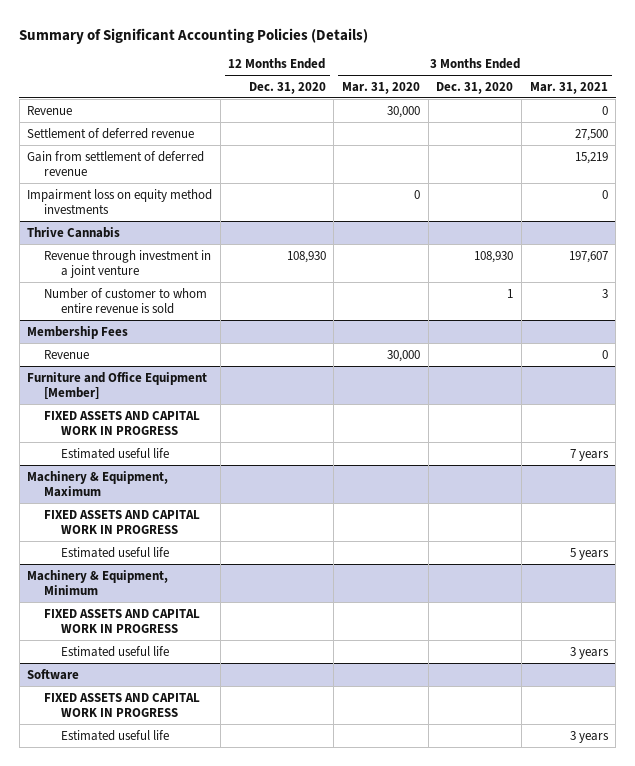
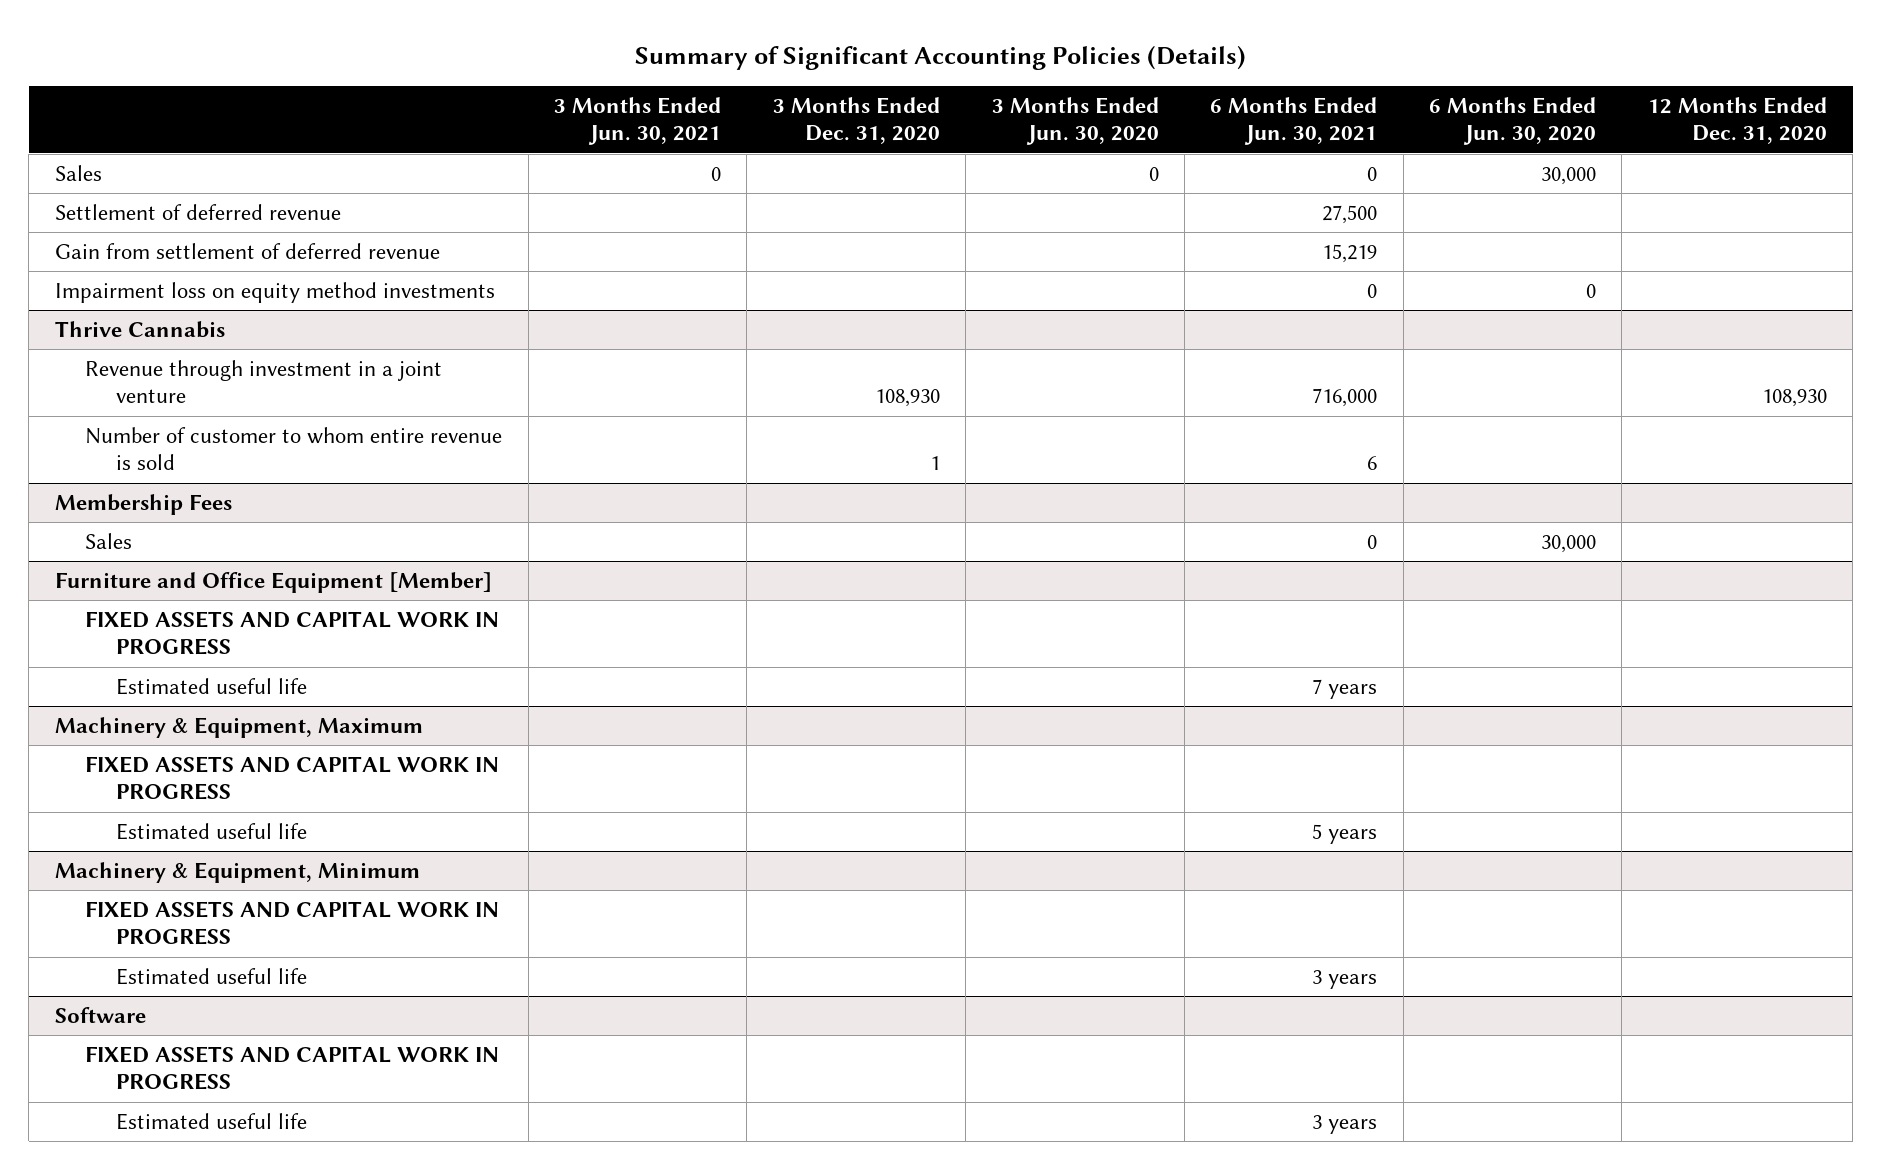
- | 12 Months Ended Dec. 31, 2020 | 3 Months Ended Mar. 31, 2020 | 3 Months Ended Dec. 31, 2020 | 3 Months Ended Mar. 31, 2021
+ | 3 Months Ended Jun. 30, 2021 | 3 Months Ended Dec. 31, 2020 | 3 Months Ended Jun. 30, 2020 | 6 Months Ended Jun. 30, 2021 | 6 Months Ended Jun. 30, 2020 | 12 Months Ended Dec. 31, 2020
- Revenue | | 30,000 | | 0
+ Sales | 0 | | 0 | 0 | 30,000 |
@ Membership Fees
- Revenue | | 30,000 | | 0
+ Sales | | | | 0 | 30,000 |

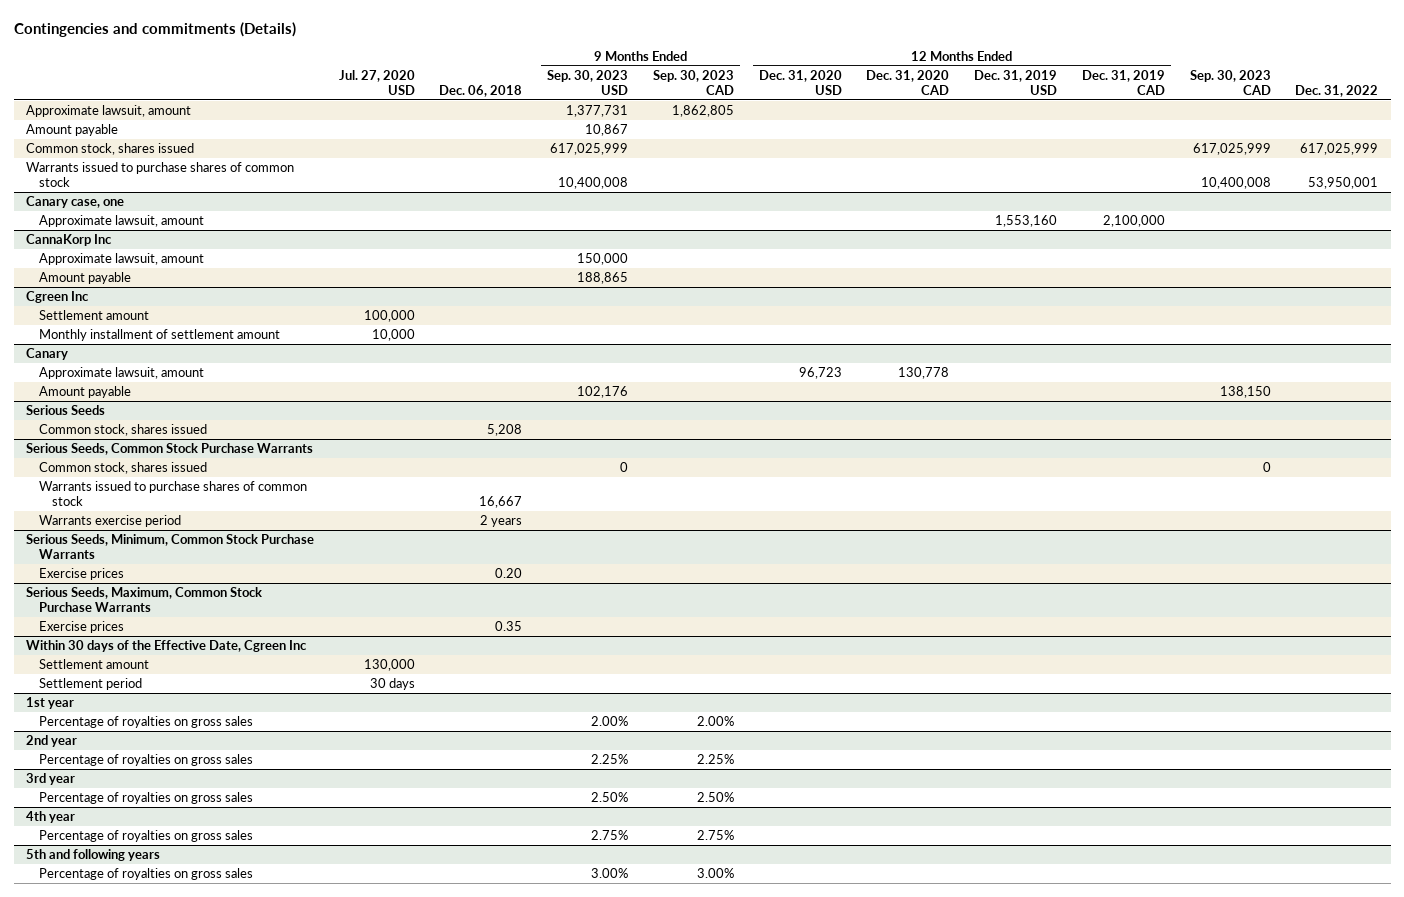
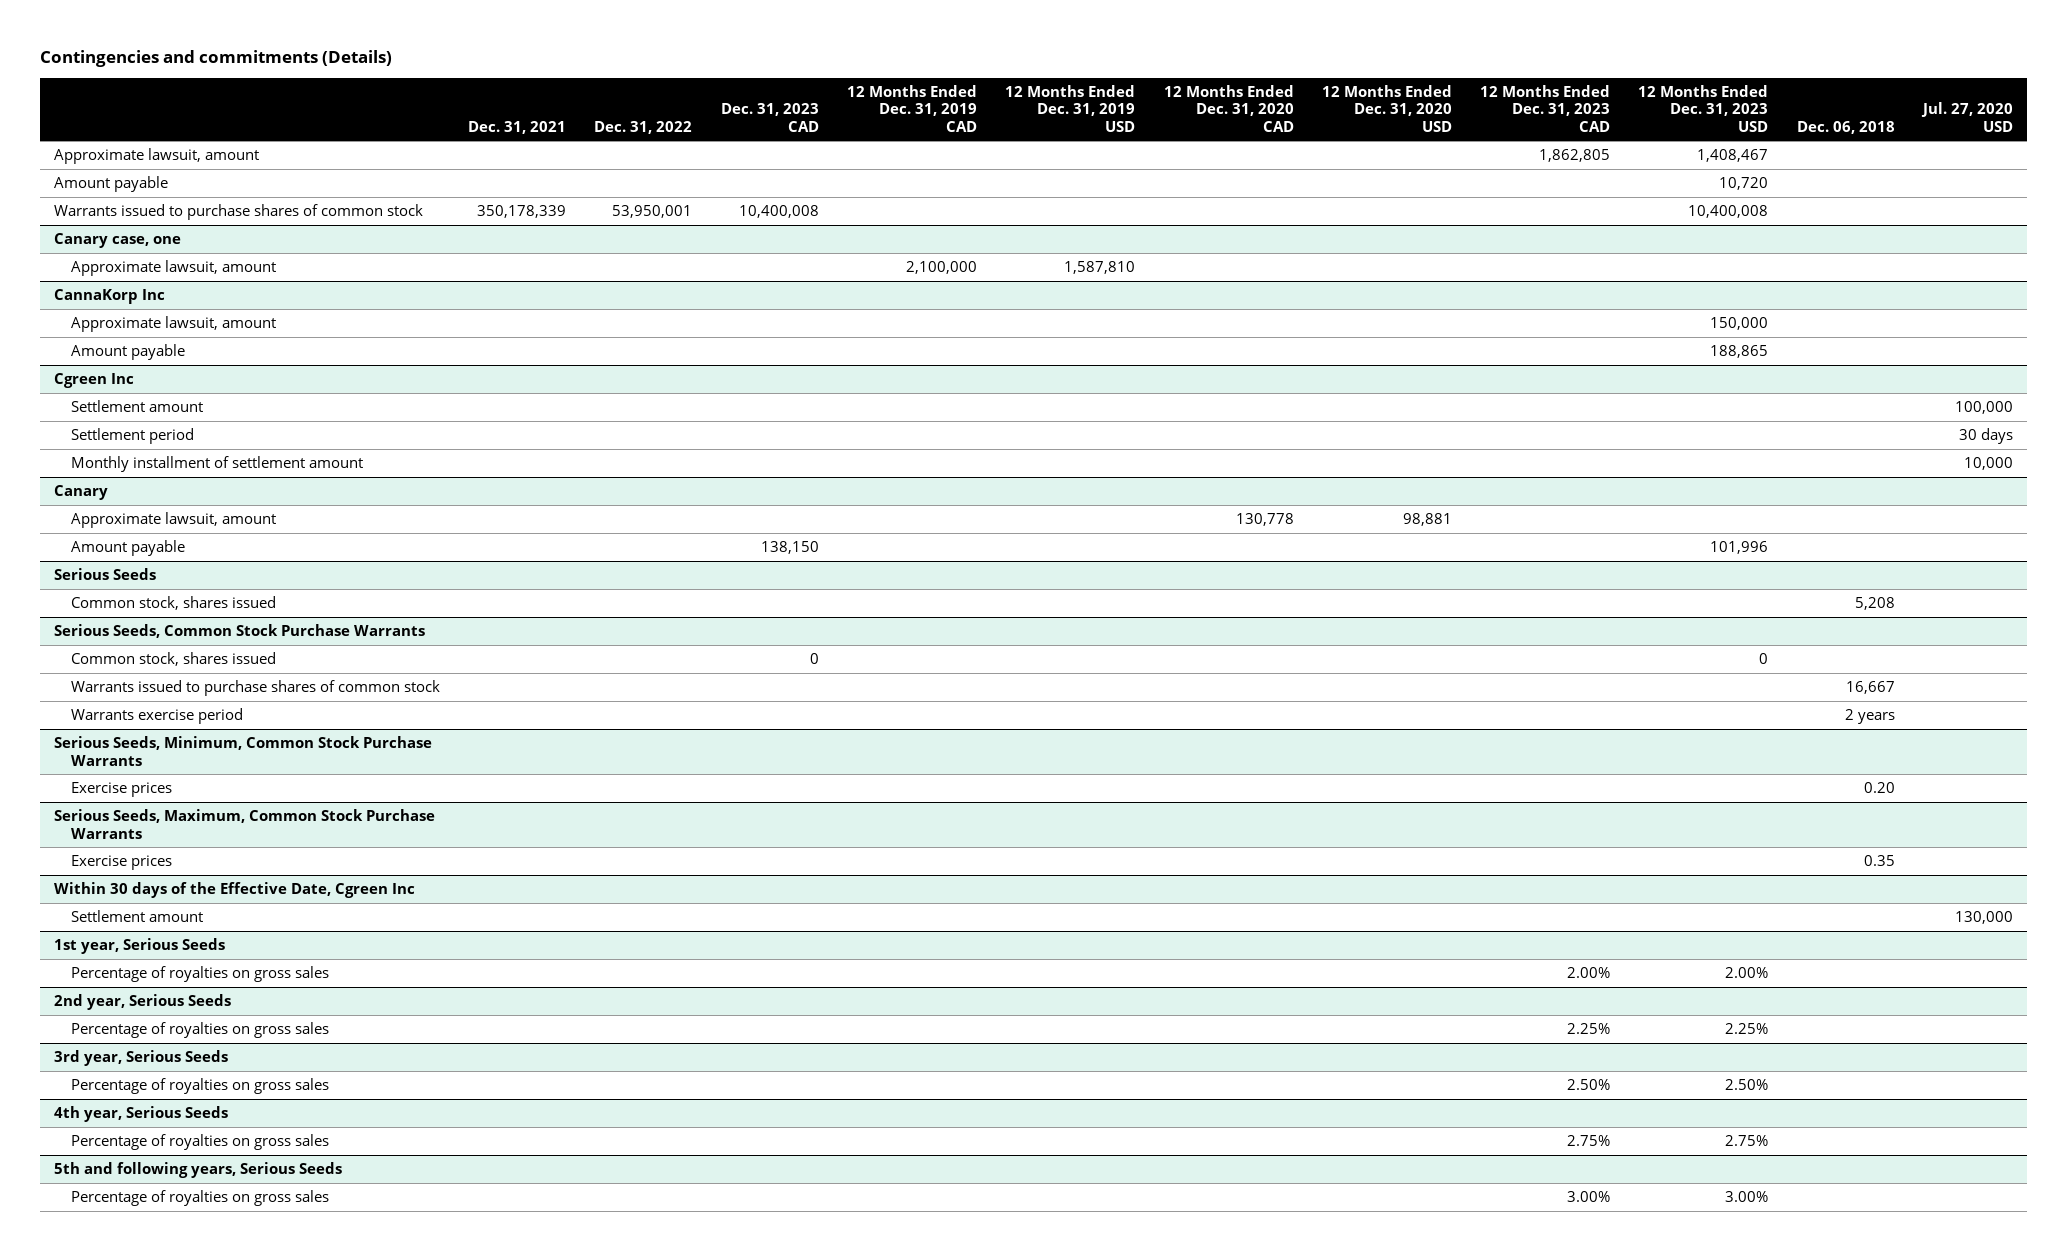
- | Jul. 27, 2020 USD | Dec. 06, 2018 | 9 Months Ended Sep. 30, 2023 USD | 9 Months Ended Sep. 30, 2023 CAD | 12 Months Ended Dec. 31, 2020 USD | 12 Months Ended Dec. 31, 2020 CAD | 12 Months Ended Dec. 31, 2019 USD | 12 Months Ended Dec. 31, 2019 CAD | Sep. 30, 2023 CAD | Dec. 31, 2022
+ | Dec. 31, 2021 | Dec. 31, 2022 | Dec. 31, 2023 CAD | 12 Months Ended Dec. 31, 2019 CAD | 12 Months Ended Dec. 31, 2019 USD | 12 Months Ended Dec. 31, 2020 CAD | 12 Months Ended Dec. 31, 2020 USD | 12 Months Ended Dec. 31, 2023 CAD | 12 Months Ended Dec. 31, 2023 USD | Dec. 06, 2018 | Jul. 27, 2020 USD
- Common stock, shares issued | | | 617,025,999 | | | | | | 617,025,999 | 617,025,999
@ Canary case, one
- Approximate lawsuit, amount | | | | | | | 1,553,160 | 2,100,000 | |
+ Approximate lawsuit, amount | | | | 2,100,000 | 1,587,810 | | | | | |
@ Cgreen Inc
+ Settlement period | | | | | | | | | | | 30 days
@ Canary
- Approximate lawsuit, amount | | | | | 96,723 | 130,778 | | | |
+ Approximate lawsuit, amount | | | | | | 130,778 | 98,881 | | | |
@ Within 30 days of the Effective Date, Cgreen Inc
- Settlement period | 30 days | | | | | | | | |
- 1st year
+ 1st year, Serious Seeds
- 2nd year
+ 2nd year, Serious Seeds
- 3rd year
+ 3rd year, Serious Seeds
- 4th year
+ 4th year, Serious Seeds
- 5th and following years
+ 5th and following years, Serious Seeds

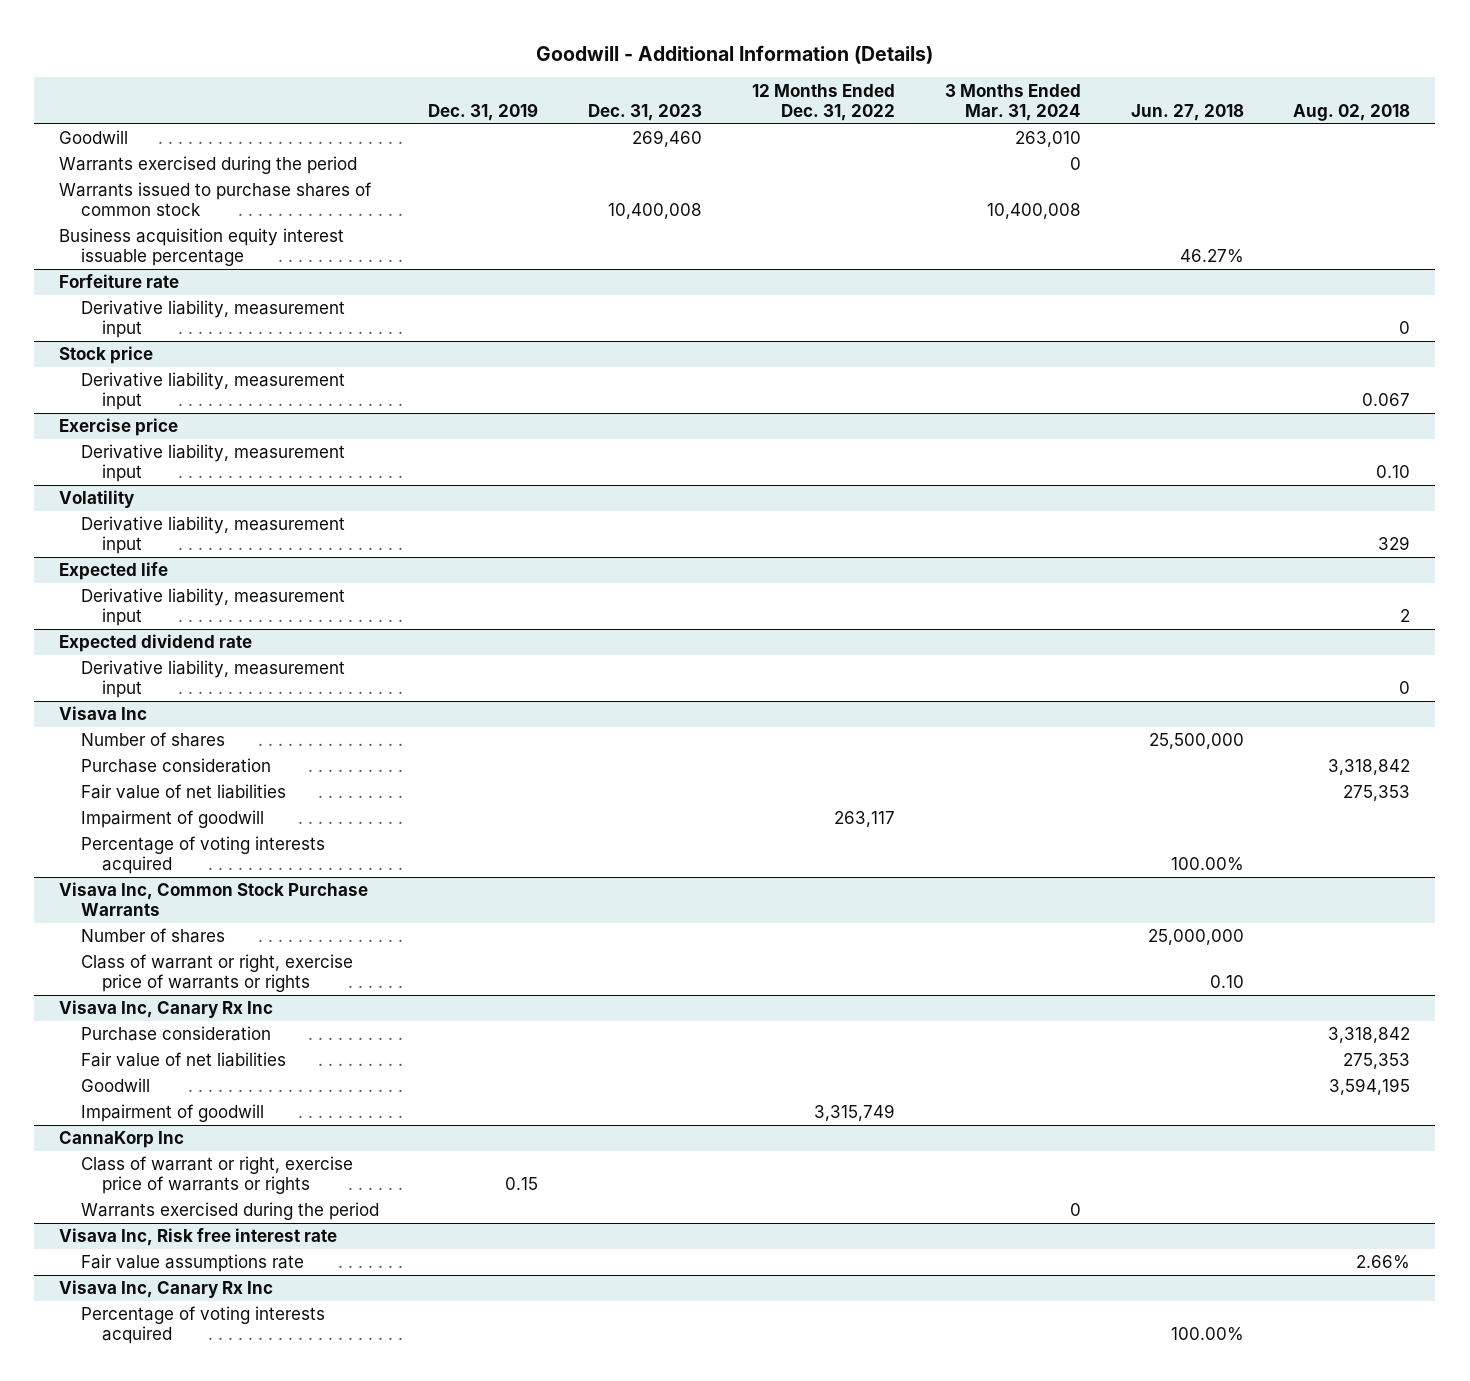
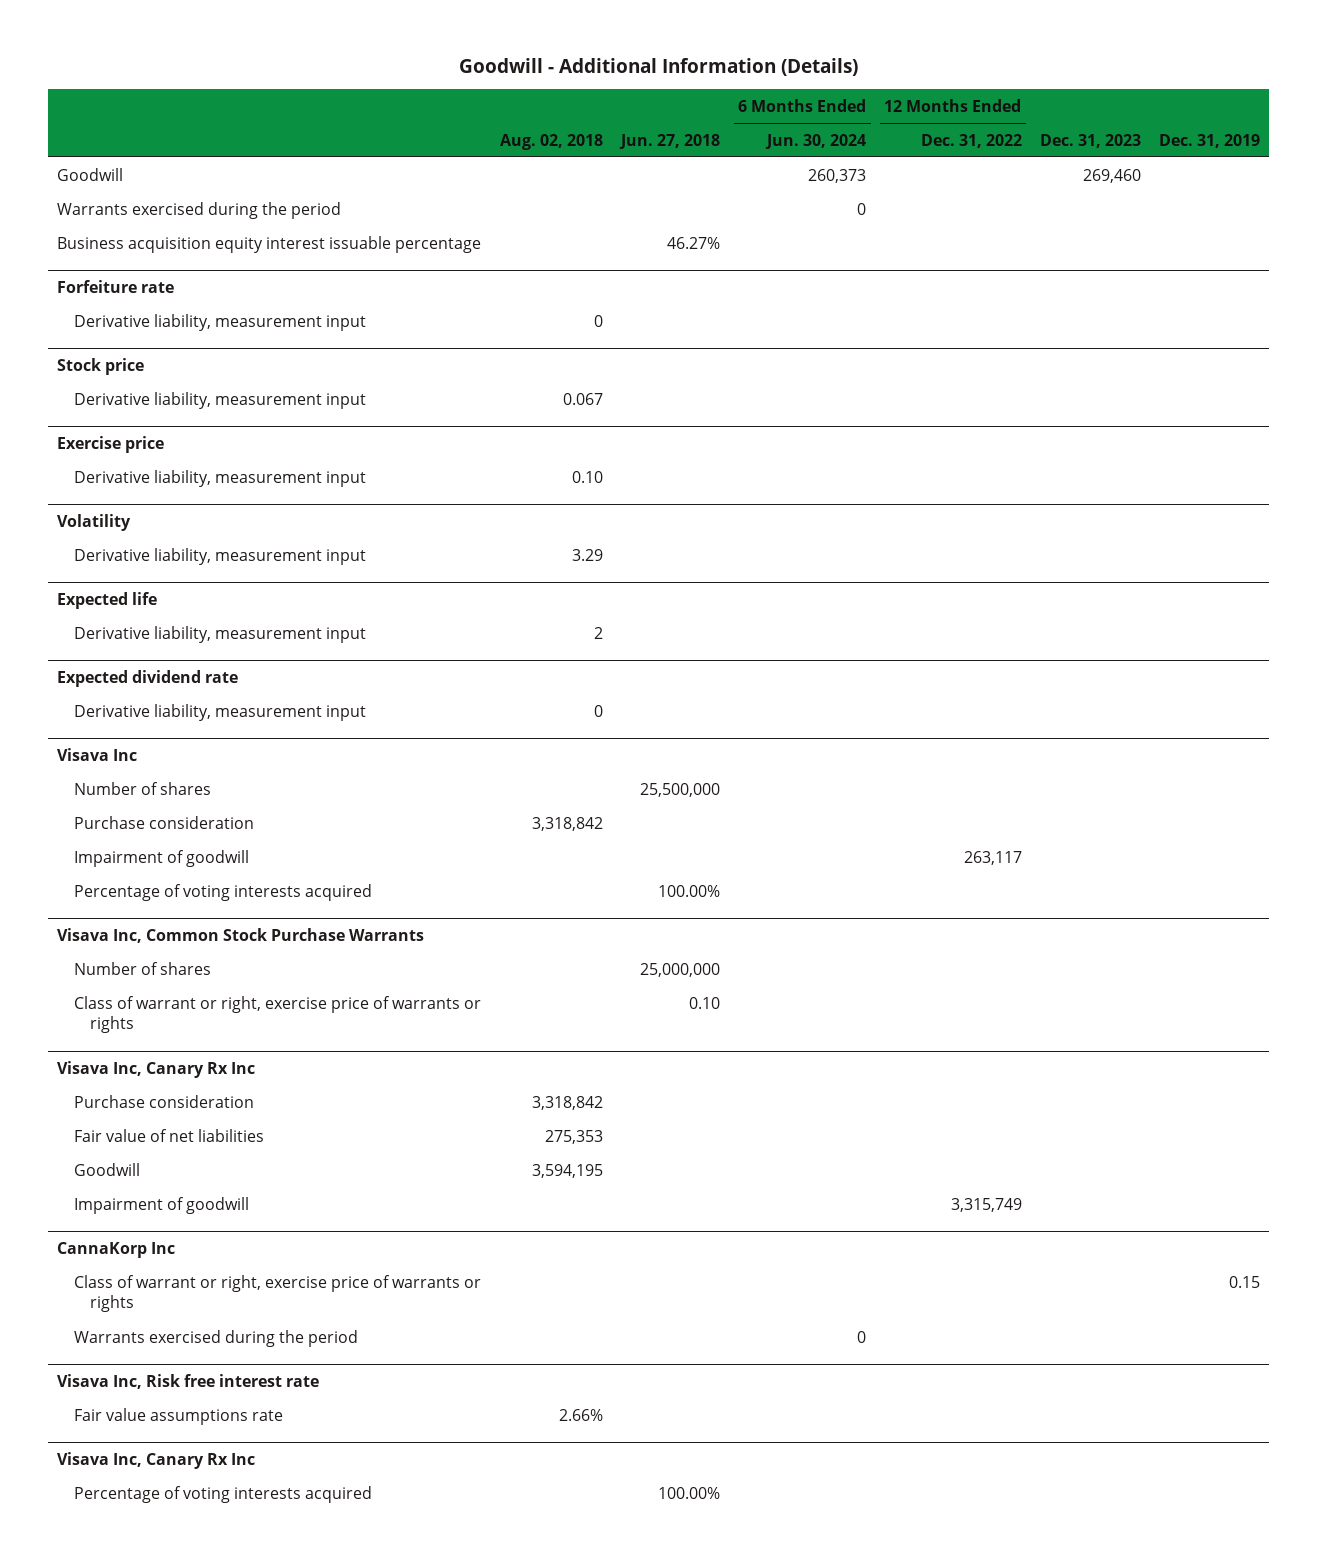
- | Dec. 31, 2019 | Dec. 31, 2023 | 12 Months Ended Dec. 31, 2022 | 3 Months Ended Mar. 31, 2024 | Jun. 27, 2018 | Aug. 02, 2018
+ | Aug. 02, 2018 | Jun. 27, 2018 | 6 Months Ended Jun. 30, 2024 | 12 Months Ended Dec. 31, 2022 | Dec. 31, 2023 | Dec. 31, 2019
- Warrants issued to purchase shares of common stock | | 10,400,008 | | 10,400,008 | |
@ Volatility
- Derivative liability, measurement input | | | | | | 329
+ Derivative liability, measurement input | 3.29 | | | | |
@ Visava Inc
- Fair value of net liabilities | | | | | | 275,353

